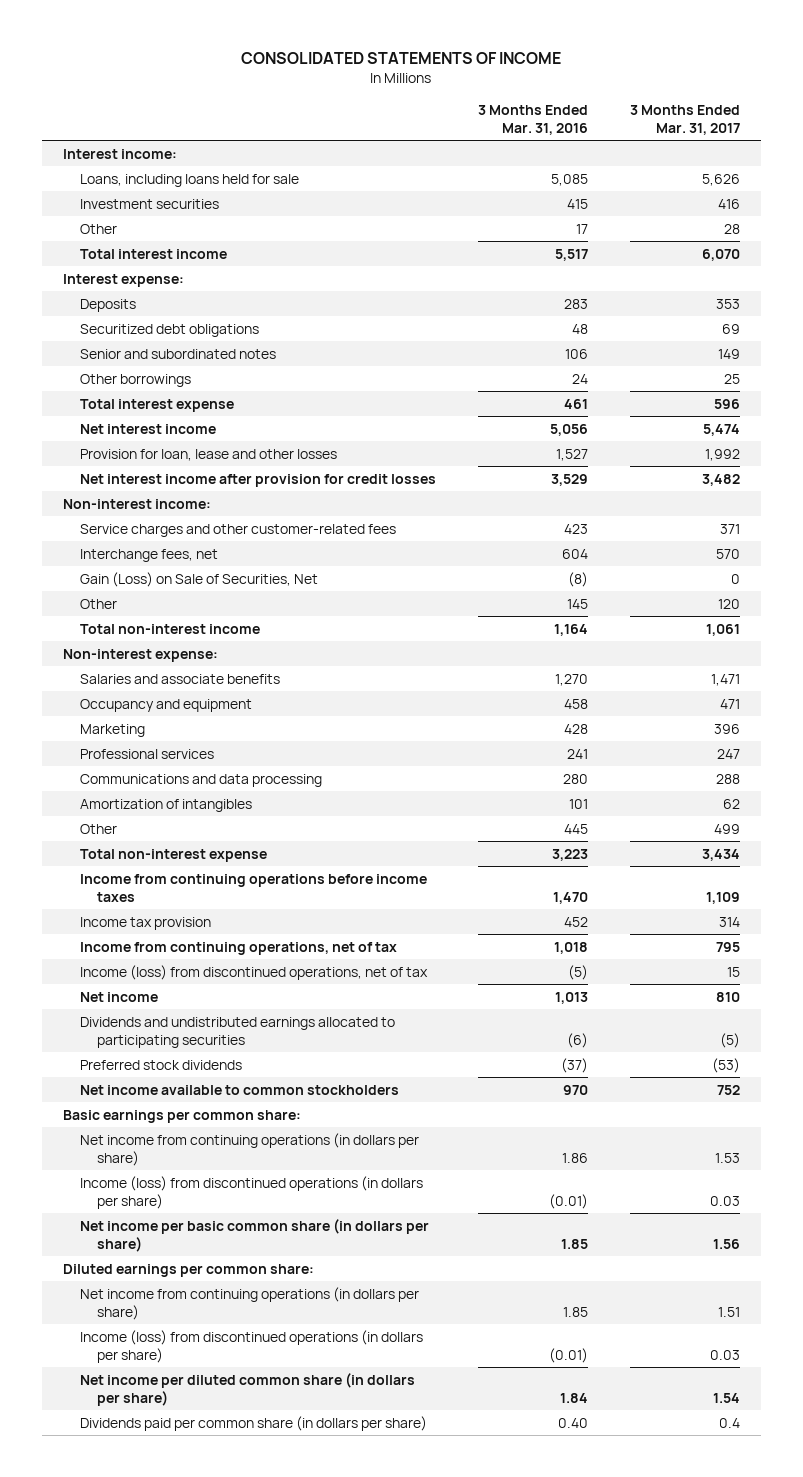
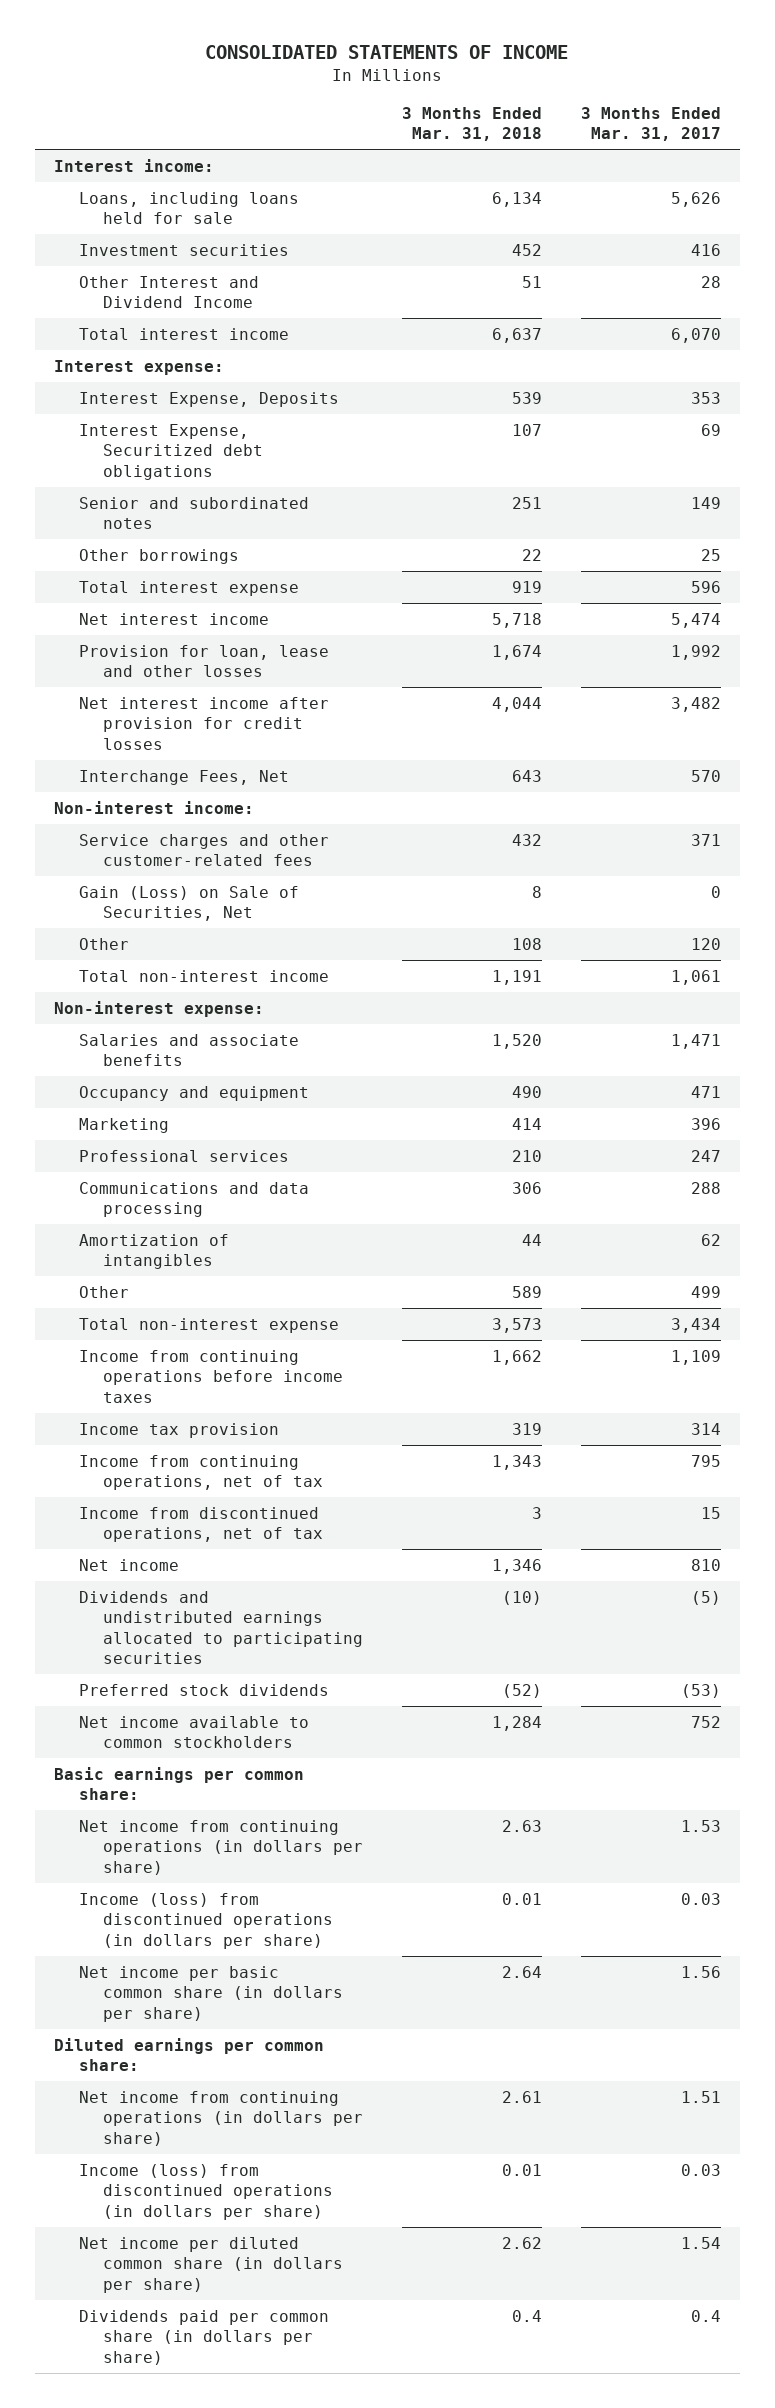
- | 3 Months Ended Mar. 31, 2016 | 3 Months Ended Mar. 31, 2017
+ | 3 Months Ended Mar. 31, 2018 | 3 Months Ended Mar. 31, 2017
- Other | 17 | 28
+ Other Interest and Dividend Income | 51 | 28
- Deposits | 283 | 353
- Securitized debt obligations | 48 | 69
+ Interest Expense, Deposits | 539 | 353
+ Interest Expense, Securitized debt obligations | 107 | 69
+ Interchange Fees, Net | 643 | 570
- Interchange fees, net | 604 | 570
- Income (loss) from discontinued operations, net of tax | (5) | 15
+ Income from discontinued operations, net of tax | 3 | 15

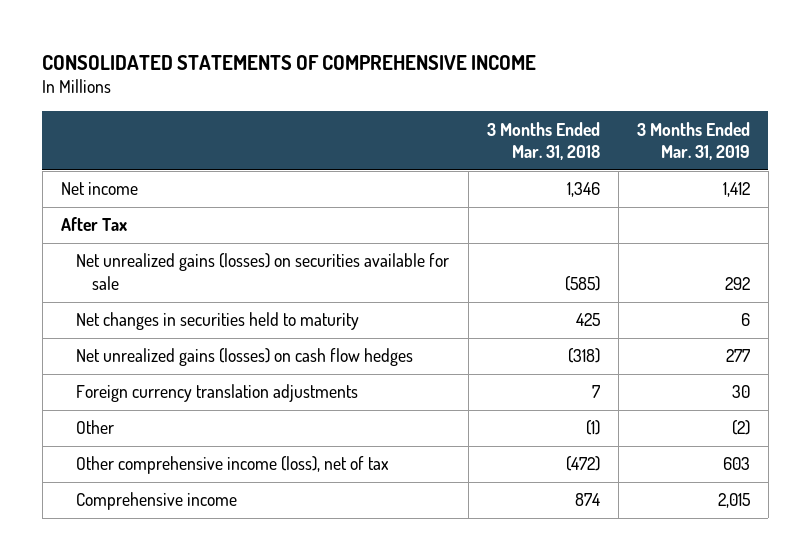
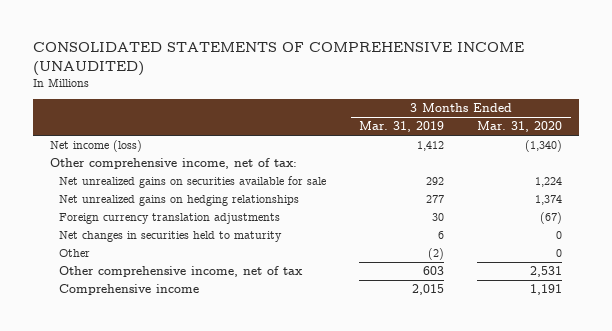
- CONSOLIDATED STATEMENTS OF COMPREHENSIVE INCOME
+ CONSOLIDATED STATEMENTS OF COMPREHENSIVE INCOME (UNAUDITED)
- | 3 Months Ended Mar. 31, 2018 | 3 Months Ended Mar. 31, 2019
+ | 3 Months Ended Mar. 31, 2019 | 3 Months Ended Mar. 31, 2020
- Net income | 1,346 | 1,412
- After Tax
- Net unrealized gains (losses) on securities available for sale | (585) | 292
- Net unrealized gains (losses) on cash flow hedges | (318) | 277
+ Net income (loss) | 1,412 | (1,340)
+ Other comprehensive income, net of tax:
+ Net unrealized gains on securities available for sale | 292 | 1,224
+ Net unrealized gains on hedging relationships | 277 | 1,374
moved down: Net changes in securities held to maturity | 6 | 0
- Other comprehensive income (loss), net of tax | (472) | 603
+ Other comprehensive income, net of tax | 603 | 2,531

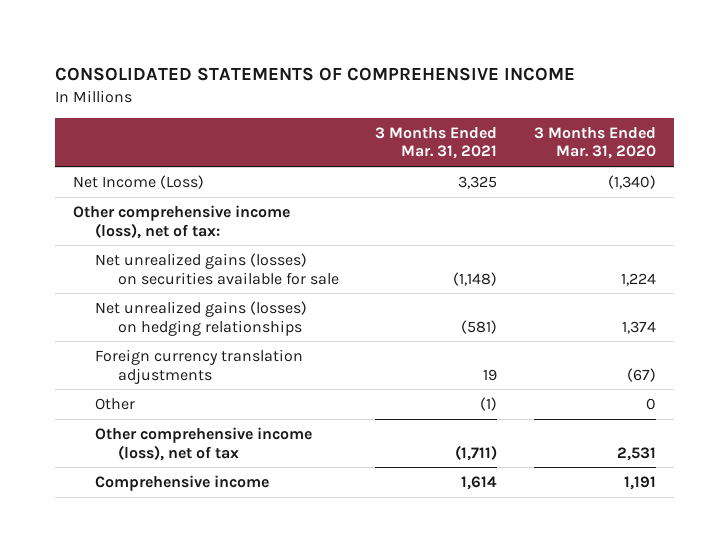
- CONSOLIDATED STATEMENTS OF COMPREHENSIVE INCOME (UNAUDITED)
+ CONSOLIDATED STATEMENTS OF COMPREHENSIVE INCOME
- | 3 Months Ended Mar. 31, 2019 | 3 Months Ended Mar. 31, 2020
+ | 3 Months Ended Mar. 31, 2021 | 3 Months Ended Mar. 31, 2020
- Net income (loss) | 1,412 | (1,340)
- Other comprehensive income, net of tax:
- Net unrealized gains on securities available for sale | 292 | 1,224
- Net unrealized gains on hedging relationships | 277 | 1,374
+ Net Income (Loss) | 3,325 | (1,340)
+ Other comprehensive income (loss), net of tax:
+ Net unrealized gains (losses) on securities available for sale | (1,148) | 1,224
+ Net unrealized gains (losses) on hedging relationships | (581) | 1,374
- Net changes in securities held to maturity | 6 | 0
- Other comprehensive income, net of tax | 603 | 2,531
+ Other comprehensive income (loss), net of tax | (1,711) | 2,531

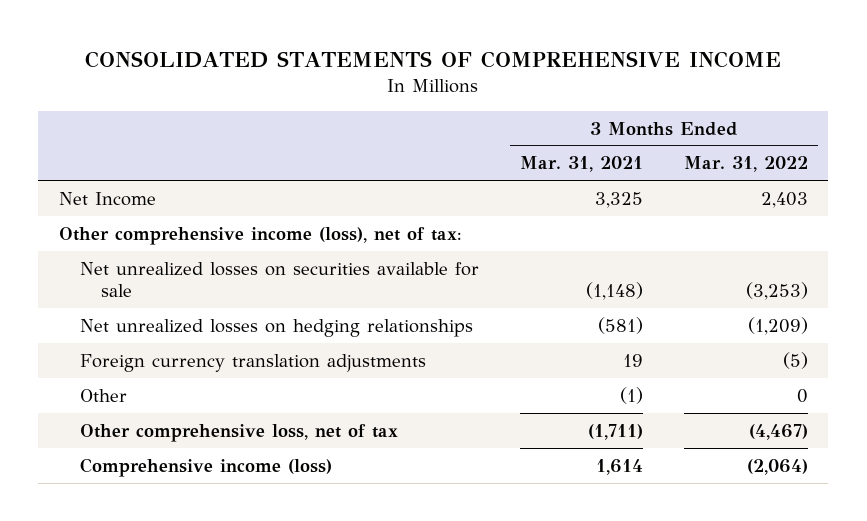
- | 3 Months Ended Mar. 31, 2021 | 3 Months Ended Mar. 31, 2020
+ | 3 Months Ended Mar. 31, 2021 | 3 Months Ended Mar. 31, 2022
- Net Income (Loss) | 3,325 | (1,340)
+ Net Income | 3,325 | 2,403
- Net unrealized gains (losses) on securities available for sale | (1,148) | 1,224
- Net unrealized gains (losses) on hedging relationships | (581) | 1,374
+ Net unrealized losses on securities available for sale | (1,148) | (3,253)
+ Net unrealized losses on hedging relationships | (581) | (1,209)
- Other comprehensive income (loss), net of tax | (1,711) | 2,531
- Comprehensive income | 1,614 | 1,191
+ Other comprehensive loss, net of tax | (1,711) | (4,467)
+ Comprehensive income (loss) | 1,614 | (2,064)

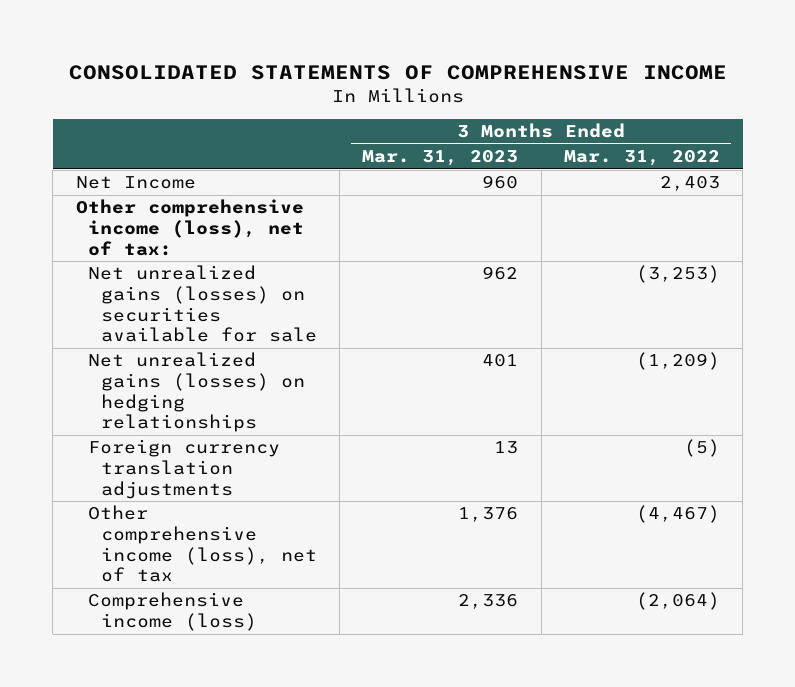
- | 3 Months Ended Mar. 31, 2021 | 3 Months Ended Mar. 31, 2022
+ | 3 Months Ended Mar. 31, 2023 | 3 Months Ended Mar. 31, 2022
- Net unrealized losses on securities available for sale | (1,148) | (3,253)
- Net unrealized losses on hedging relationships | (581) | (1,209)
+ Net unrealized gains (losses) on securities available for sale | 962 | (3,253)
+ Net unrealized gains (losses) on hedging relationships | 401 | (1,209)
- Other | (1) | 0
- Other comprehensive loss, net of tax | (1,711) | (4,467)
+ Other comprehensive income (loss), net of tax | 1,376 | (4,467)

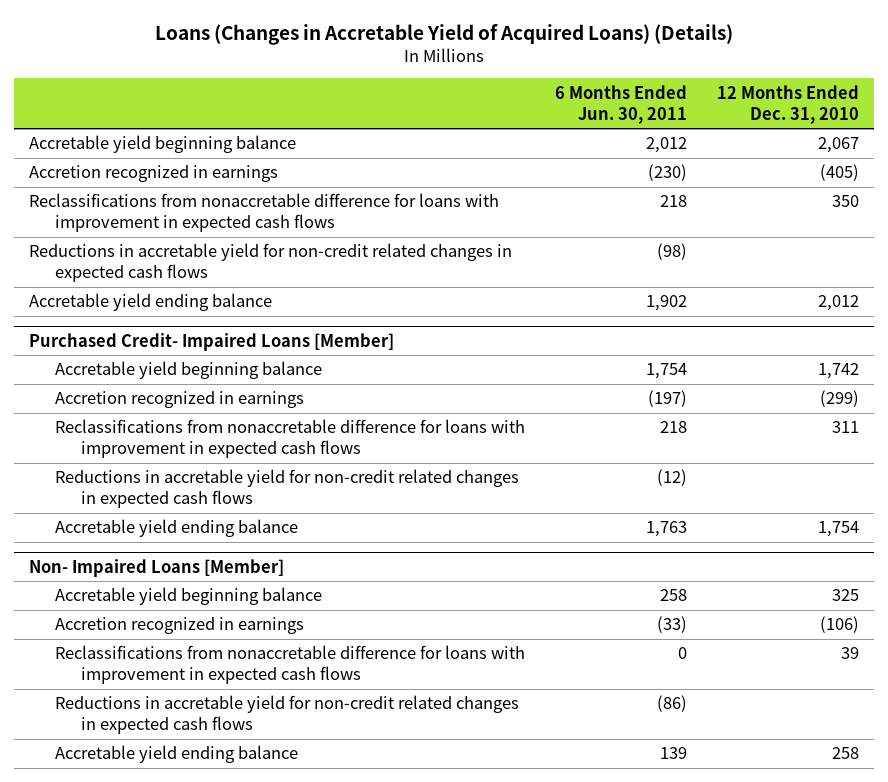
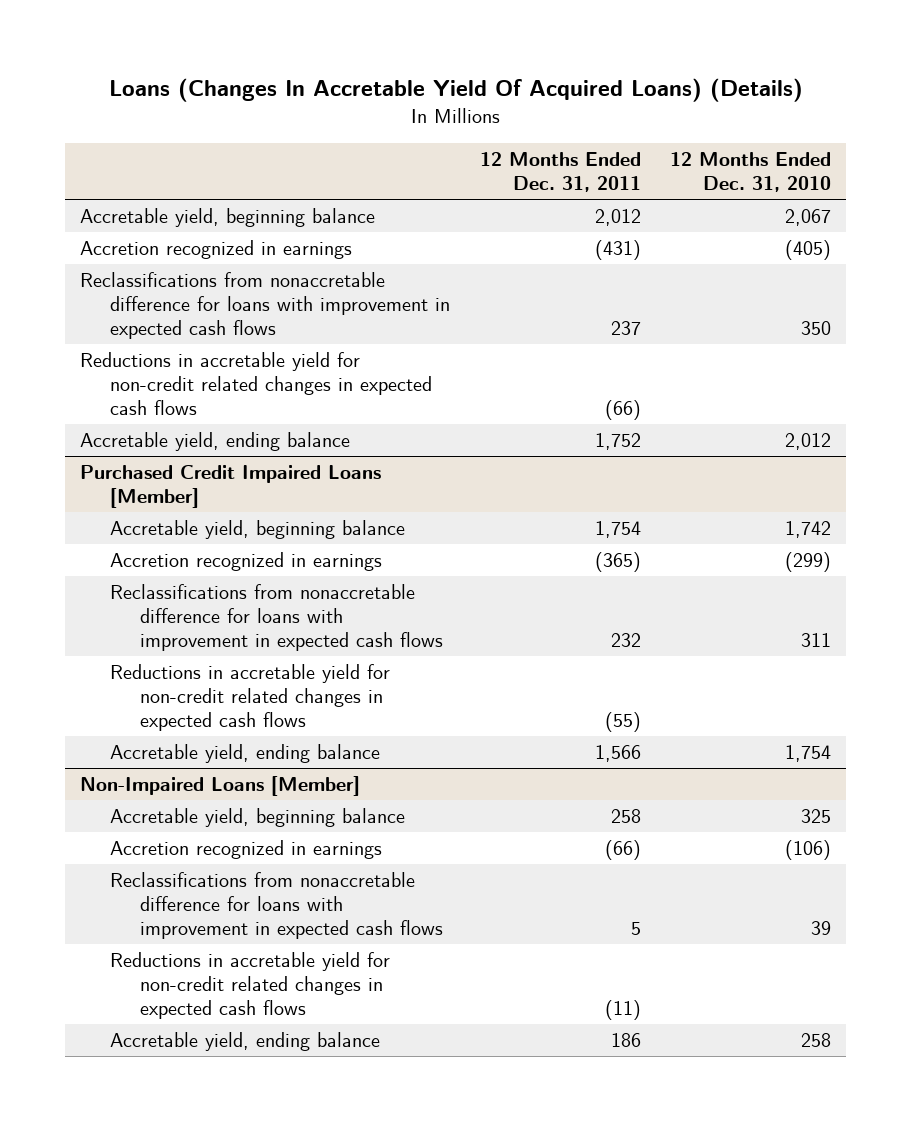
- Loans (Changes in Accretable Yield of Acquired Loans) (Details)
+ Loans (Changes In Accretable Yield Of Acquired Loans) (Details)
- | 6 Months Ended Jun. 30, 2011 | 12 Months Ended Dec. 31, 2010
+ | 12 Months Ended Dec. 31, 2011 | 12 Months Ended Dec. 31, 2010
- Accretable yield beginning balance | 2,012 | 2,067
+ Accretable yield, beginning balance | 2,012 | 2,067
- Accretable yield ending balance | 1,902 | 2,012
- Purchased Credit- Impaired Loans [Member]
- Accretable yield beginning balance | 1,754 | 1,742
+ Accretable yield, ending balance | 1,752 | 2,012
+ Purchased Credit Impaired Loans [Member]
+ Accretable yield, beginning balance | 1,754 | 1,742
- Accretable yield ending balance | 1,763 | 1,754
- Non- Impaired Loans [Member]
- Accretable yield beginning balance | 258 | 325
+ Accretable yield, ending balance | 1,566 | 1,754
+ Non-Impaired Loans [Member]
+ Accretable yield, beginning balance | 258 | 325
- Accretable yield ending balance | 139 | 258
+ Accretable yield, ending balance | 186 | 258

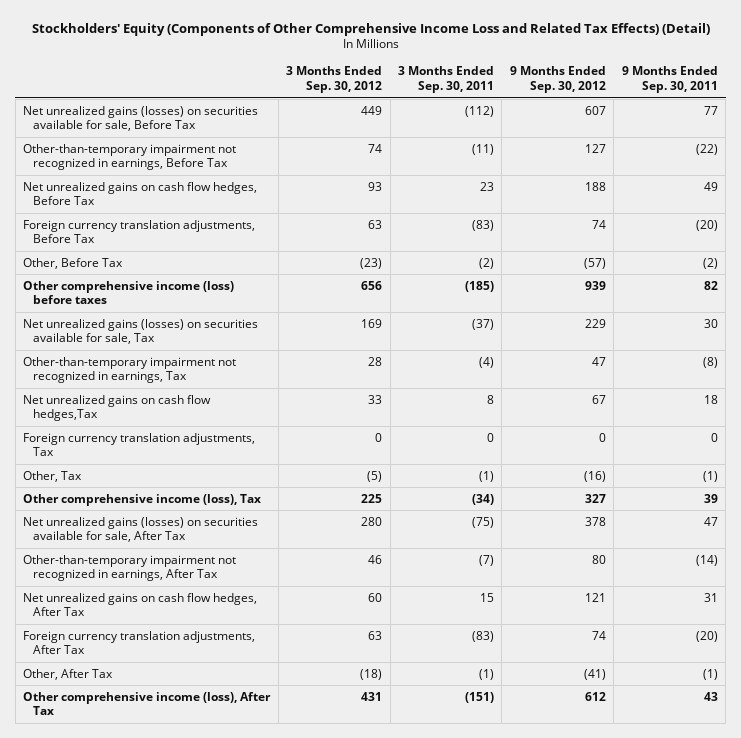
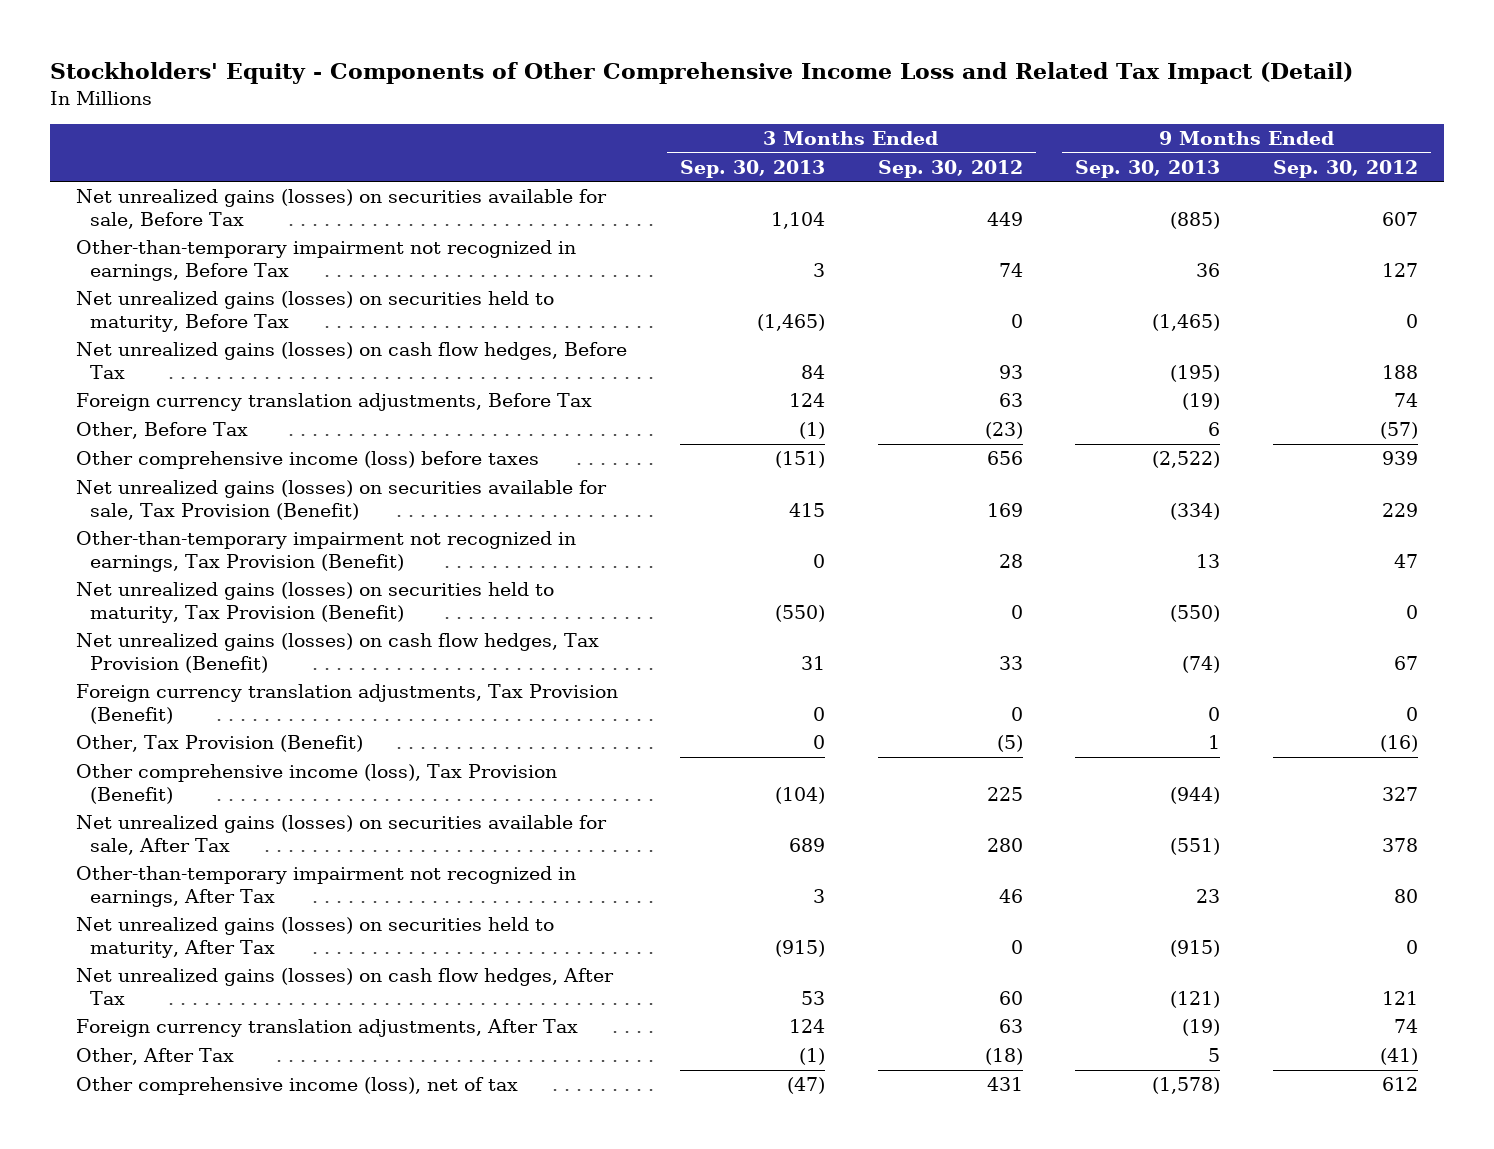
- Stockholders' Equity (Components of Other Comprehensive Income Loss and Related Tax Effects) (Detail)
+ Stockholders' Equity - Components of Other Comprehensive Income Loss and Related Tax Impact (Detail)
- | 3 Months Ended Sep. 30, 2012 | 3 Months Ended Sep. 30, 2011 | 9 Months Ended Sep. 30, 2012 | 9 Months Ended Sep. 30, 2011
+ | 3 Months Ended Sep. 30, 2013 | 3 Months Ended Sep. 30, 2012 | 9 Months Ended Sep. 30, 2013 | 9 Months Ended Sep. 30, 2012
- Net unrealized gains on cash flow hedges, Before Tax | 93 | 23 | 188 | 49
+ Net unrealized gains (losses) on securities held to maturity, Before Tax | (1,465) | 0 | (1,465) | 0
+ Net unrealized gains (losses) on cash flow hedges, Before Tax | 84 | 93 | (195) | 188
- Net unrealized gains (losses) on securities available for sale, Tax | 169 | (37) | 229 | 30
- Other-than-temporary impairment not recognized in earnings, Tax | 28 | (4) | 47 | (8)
- Net unrealized gains on cash flow hedges,Tax | 33 | 8 | 67 | 18
- Foreign currency translation adjustments, Tax | 0 | 0 | 0 | 0
- Other, Tax | (5) | (1) | (16) | (1)
- Other comprehensive income (loss), Tax | 225 | (34) | 327 | 39
+ Net unrealized gains (losses) on securities available for sale, Tax Provision (Benefit) | 415 | 169 | (334) | 229
+ Other-than-temporary impairment not recognized in earnings, Tax Provision (Benefit) | 0 | 28 | 13 | 47
+ Net unrealized gains (losses) on securities held to maturity, Tax Provision (Benefit) | (550) | 0 | (550) | 0
+ Net unrealized gains (losses) on cash flow hedges, Tax Provision (Benefit) | 31 | 33 | (74) | 67
+ Foreign currency translation adjustments, Tax Provision (Benefit) | 0 | 0 | 0 | 0
+ Other, Tax Provision (Benefit) | 0 | (5) | 1 | (16)
+ Other comprehensive income (loss), Tax Provision (Benefit) | (104) | 225 | (944) | 327
- Net unrealized gains on cash flow hedges, After Tax | 60 | 15 | 121 | 31
+ Net unrealized gains (losses) on securities held to maturity, After Tax | (915) | 0 | (915) | 0
+ Net unrealized gains (losses) on cash flow hedges, After Tax | 53 | 60 | (121) | 121
- Other comprehensive income (loss), After Tax | 431 | (151) | 612 | 43
+ Other comprehensive income (loss), net of tax | (47) | 431 | (1,578) | 612

